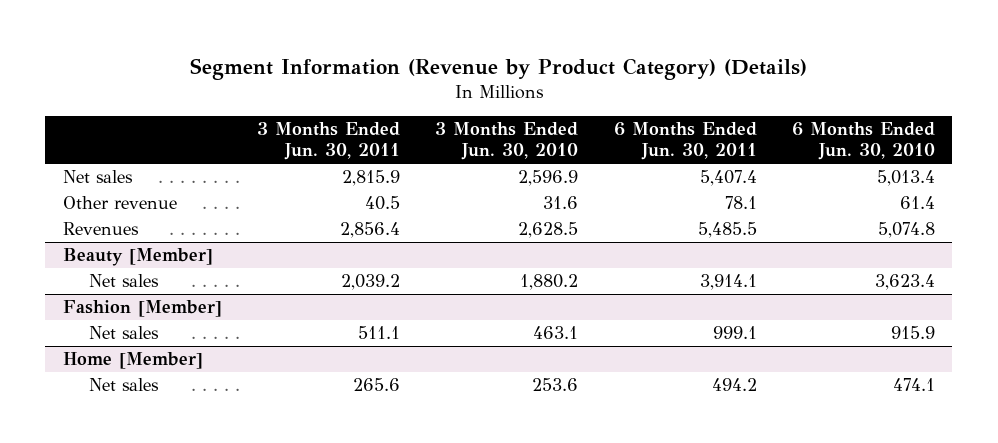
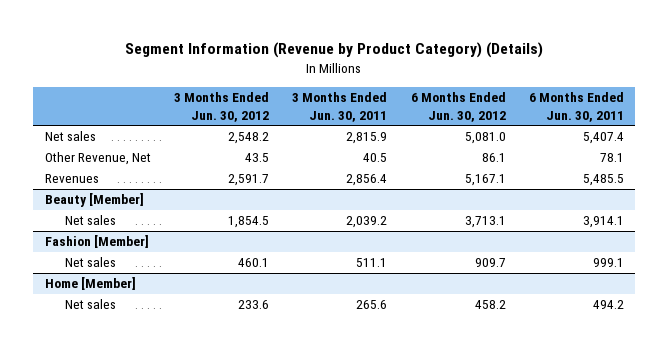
- | 3 Months Ended Jun. 30, 2011 | 3 Months Ended Jun. 30, 2010 | 6 Months Ended Jun. 30, 2011 | 6 Months Ended Jun. 30, 2010
+ | 3 Months Ended Jun. 30, 2012 | 3 Months Ended Jun. 30, 2011 | 6 Months Ended Jun. 30, 2012 | 6 Months Ended Jun. 30, 2011
- Other revenue | 40.5 | 31.6 | 78.1 | 61.4
+ Other Revenue, Net | 43.5 | 40.5 | 86.1 | 78.1

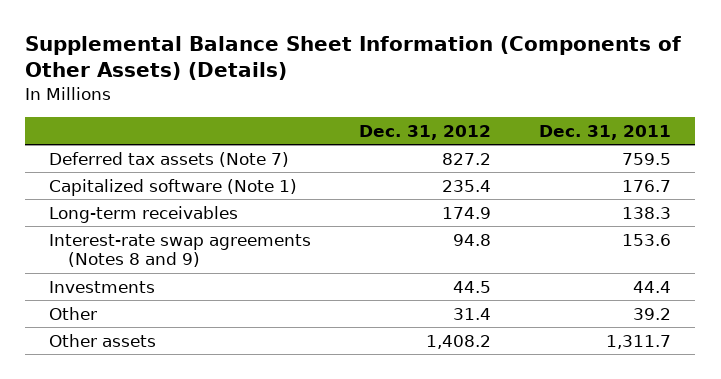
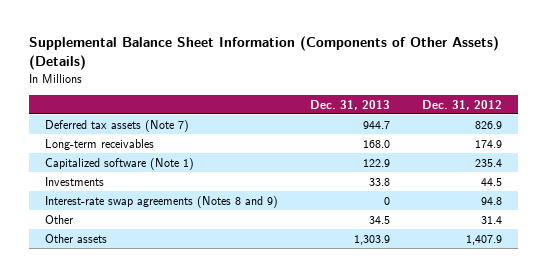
- | Dec. 31, 2012 | Dec. 31, 2011
+ | Dec. 31, 2013 | Dec. 31, 2012
- Deferred tax assets (Note 7) | 827.2 | 759.5
+ Deferred tax assets (Note 7) | 944.7 | 826.9
moved down: Capitalized software (Note 1) | 122.9 | 235.4
moved down: Interest-rate swap agreements (Notes 8 and 9) | 0 | 94.8
- Other assets | 1,408.2 | 1,311.7
+ Other assets | 1,303.9 | 1,407.9

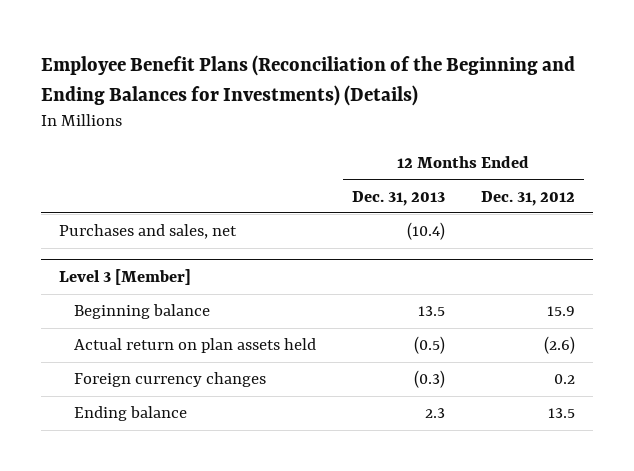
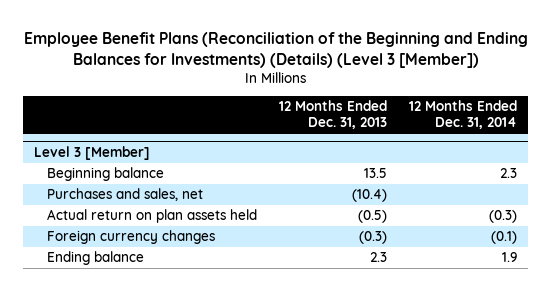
- Employee Benefit Plans (Reconciliation of the Beginning and Ending Balances for Investments) (Details)
+ Employee Benefit Plans (Reconciliation of the Beginning and Ending Balances for Investments) (Details) (Level 3 [Member])
- | 12 Months Ended Dec. 31, 2013 | 12 Months Ended Dec. 31, 2012
+ | 12 Months Ended Dec. 31, 2013 | 12 Months Ended Dec. 31, 2014
- Purchases and sales, net | (10.4) |
@ Level 3 [Member]
+ Purchases and sales, net | (10.4) |

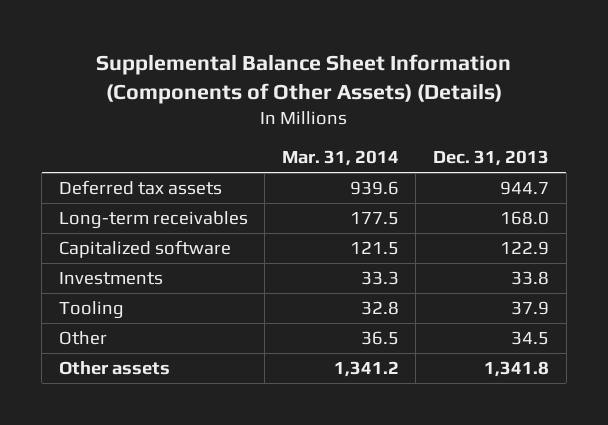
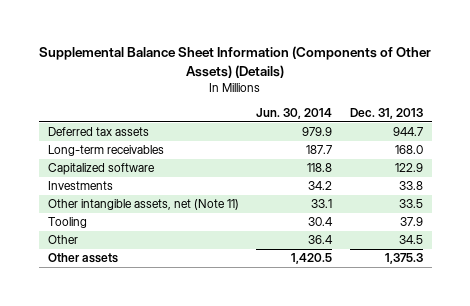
- | Mar. 31, 2014 | Dec. 31, 2013
+ | Jun. 30, 2014 | Dec. 31, 2013
+ Other intangible assets, net (Note 11) | 33.1 | 33.5
- Other assets | 1,341.2 | 1,341.8
+ Other assets | 1,420.5 | 1,375.3

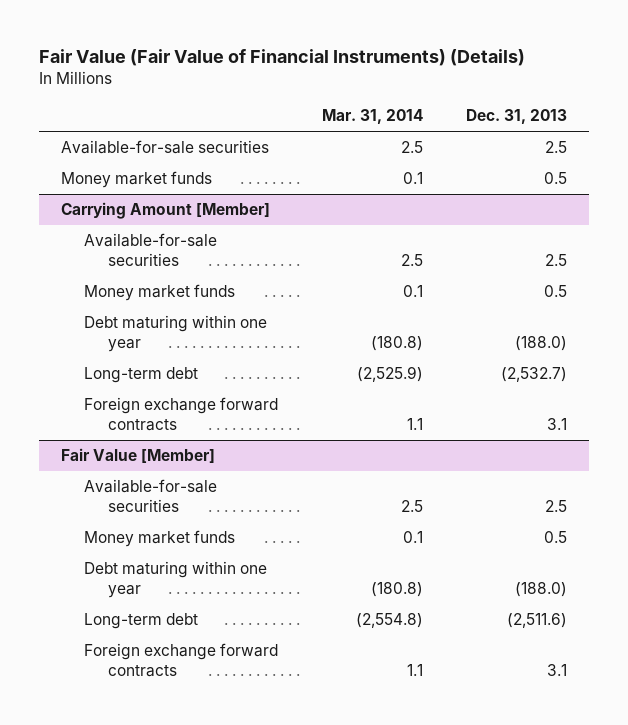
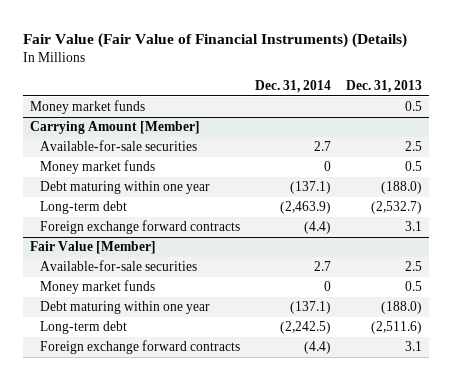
- | Mar. 31, 2014 | Dec. 31, 2013
+ | Dec. 31, 2014 | Dec. 31, 2013
- Available-for-sale securities | 2.5 | 2.5

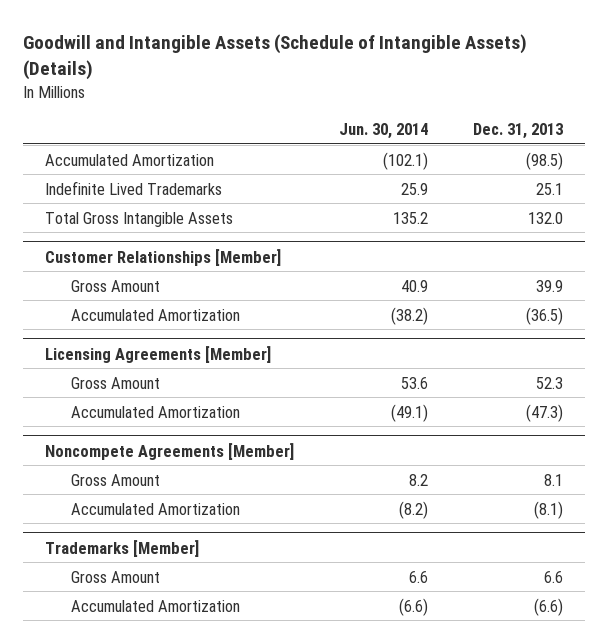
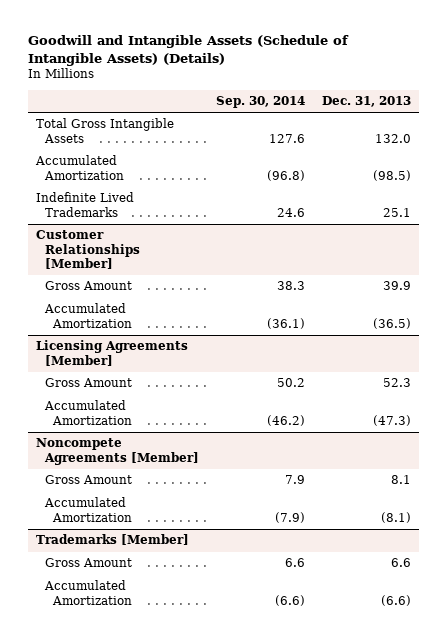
- | Jun. 30, 2014 | Dec. 31, 2013
+ | Sep. 30, 2014 | Dec. 31, 2013
moved up: Total Gross Intangible Assets | 127.6 | 132.0

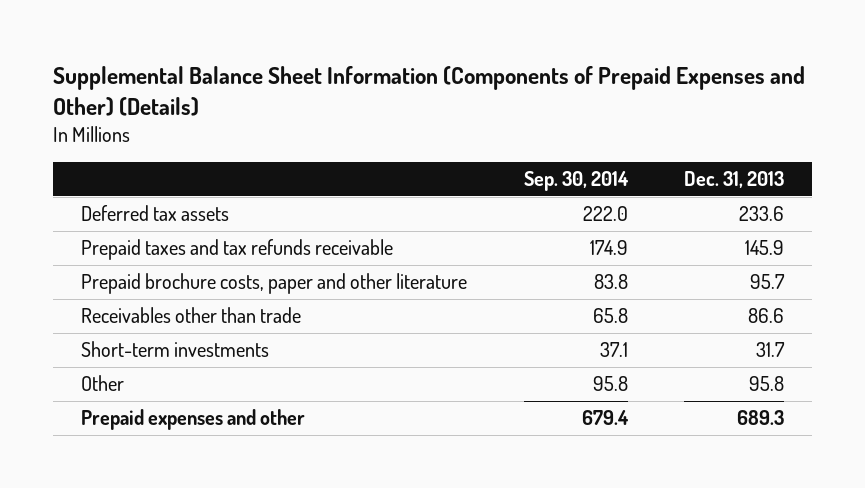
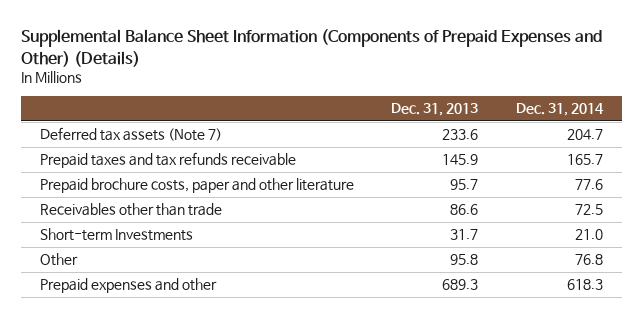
- | Sep. 30, 2014 | Dec. 31, 2013
+ | Dec. 31, 2013 | Dec. 31, 2014
- Deferred tax assets | 222.0 | 233.6
+ Deferred tax assets (Note 7) | 233.6 | 204.7
- Short-term investments | 37.1 | 31.7
+ Short-term Investments | 31.7 | 21.0

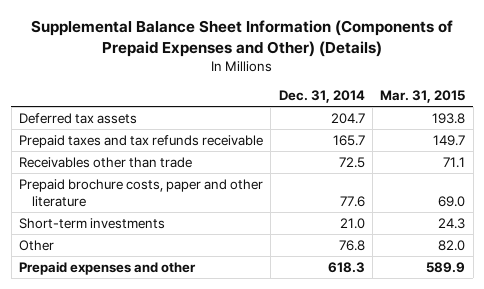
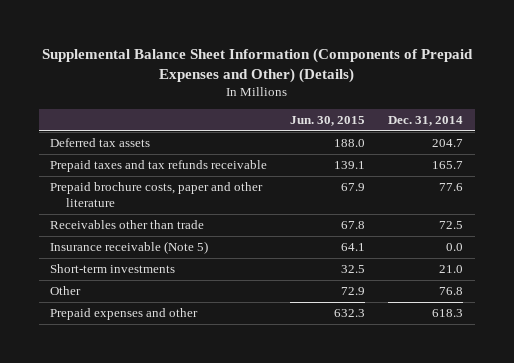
- | Dec. 31, 2014 | Mar. 31, 2015
+ | Jun. 30, 2015 | Dec. 31, 2014
moved down: Receivables other than trade | 67.8 | 72.5
+ Insurance receivable (Note 5) | 64.1 | 0.0

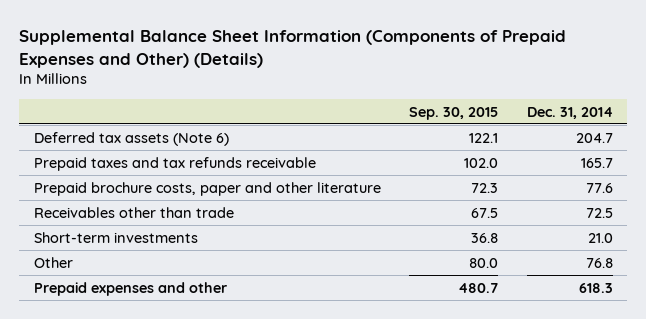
- | Jun. 30, 2015 | Dec. 31, 2014
+ | Sep. 30, 2015 | Dec. 31, 2014
- Deferred tax assets | 188.0 | 204.7
+ Deferred tax assets (Note 6) | 122.1 | 204.7
- Insurance receivable (Note 5) | 64.1 | 0.0

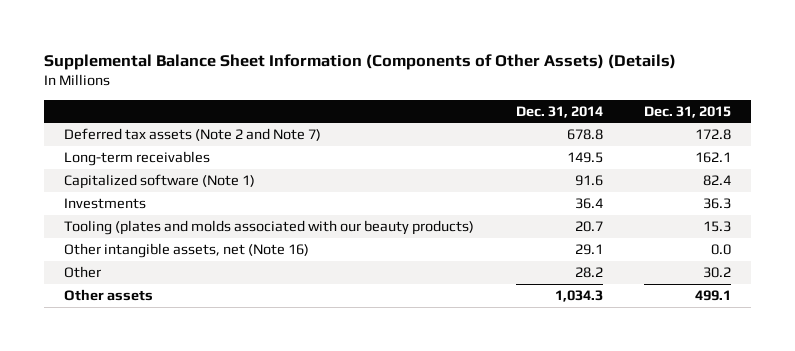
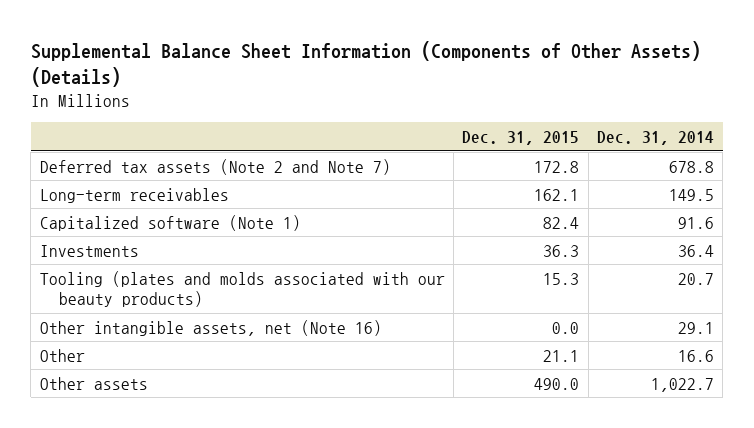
- | Dec. 31, 2014 | Dec. 31, 2015
+ | Dec. 31, 2015 | Dec. 31, 2014
- Other | 28.2 | 30.2
- Other assets | 1,034.3 | 499.1
+ Other | 21.1 | 16.6
+ Other assets | 490.0 | 1,022.7

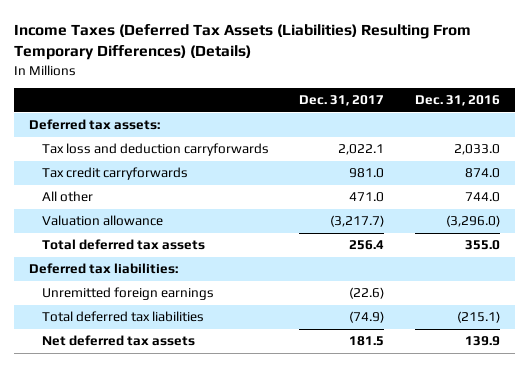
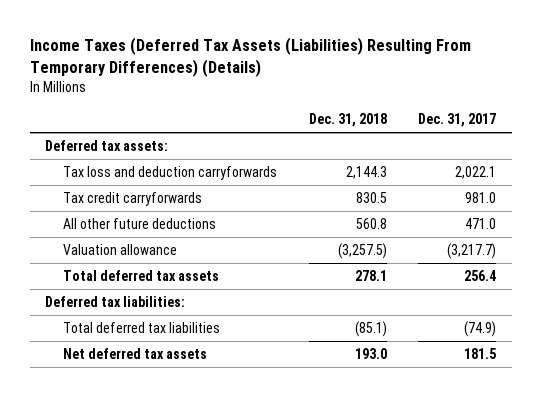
- | Dec. 31, 2017 | Dec. 31, 2016
+ | Dec. 31, 2018 | Dec. 31, 2017
- All other | 471.0 | 744.0
+ All other future deductions | 560.8 | 471.0
- Unremitted foreign earnings | (22.6) |

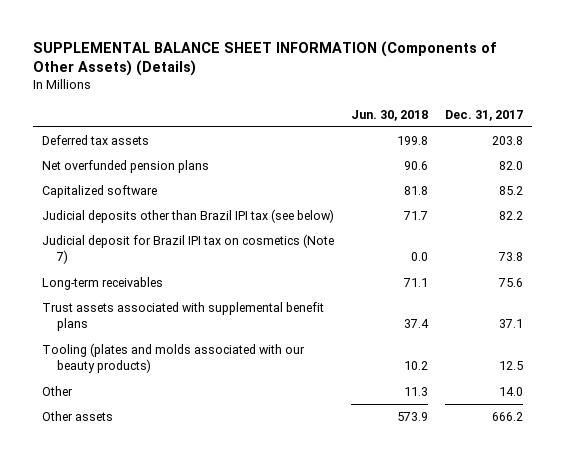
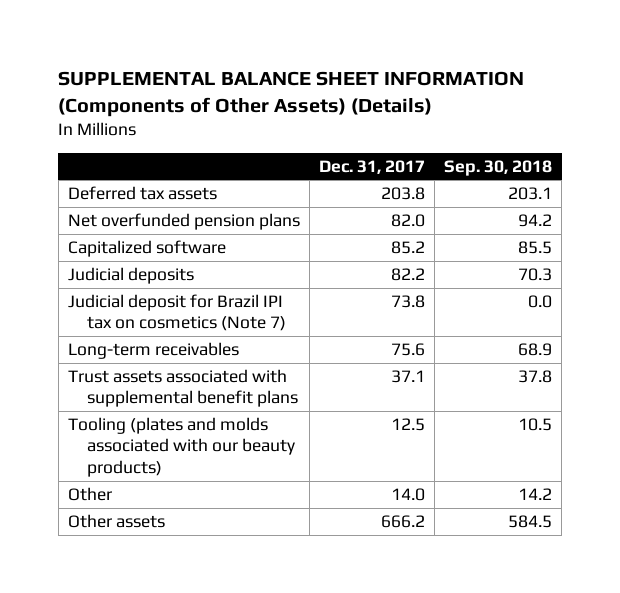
- | Jun. 30, 2018 | Dec. 31, 2017
+ | Dec. 31, 2017 | Sep. 30, 2018
- Judicial deposits other than Brazil IPI tax (see below) | 71.7 | 82.2
+ Judicial deposits | 82.2 | 70.3

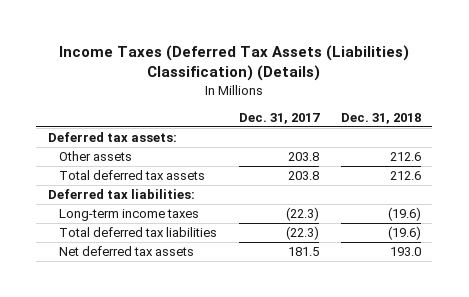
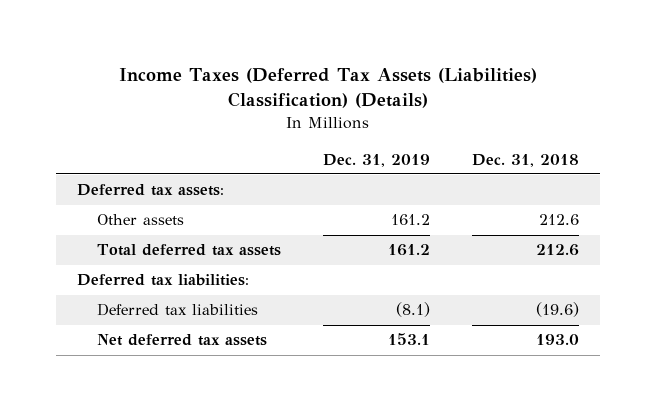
- | Dec. 31, 2017 | Dec. 31, 2018
+ | Dec. 31, 2019 | Dec. 31, 2018
- Long-term income taxes | (22.3) | (19.6)
- Total deferred tax liabilities | (22.3) | (19.6)
+ Deferred tax liabilities | (8.1) | (19.6)

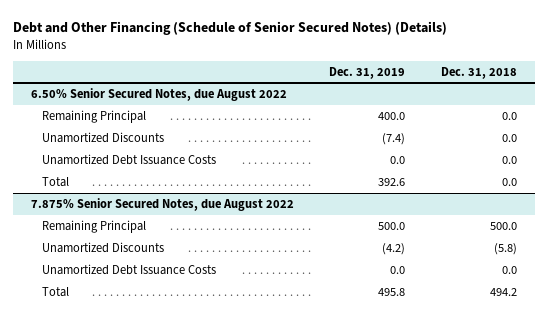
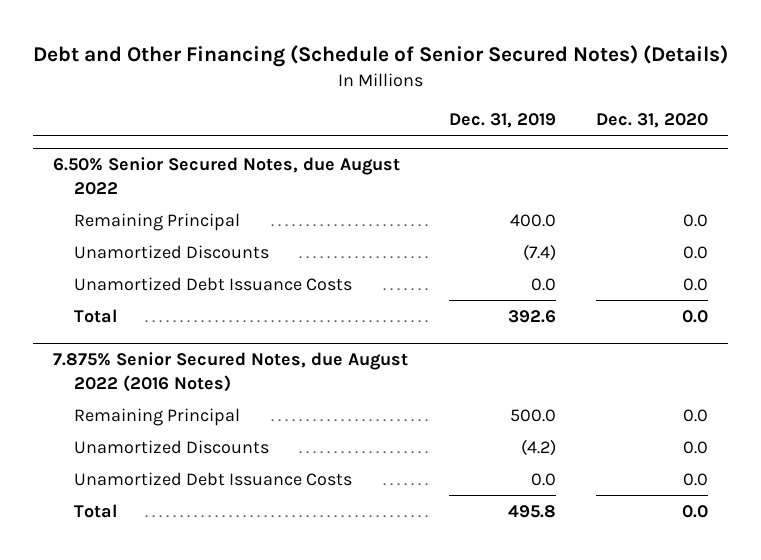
- | Dec. 31, 2019 | Dec. 31, 2018
+ | Dec. 31, 2019 | Dec. 31, 2020
- 7.875% Senior Secured Notes, due August 2022
+ 7.875% Senior Secured Notes, due August 2022 (2016 Notes)

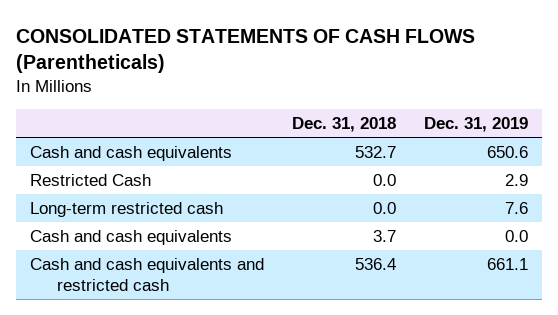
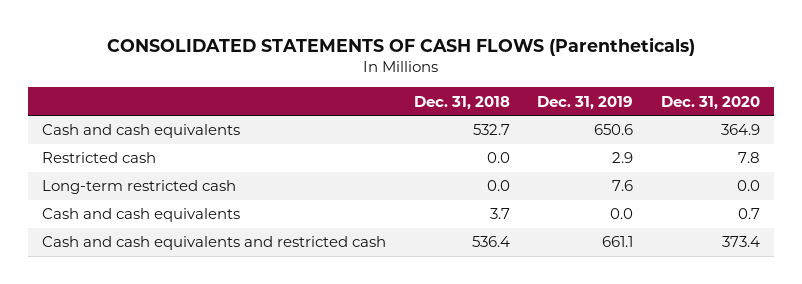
- | Dec. 31, 2018 | Dec. 31, 2019
+ | Dec. 31, 2018 | Dec. 31, 2019 | Dec. 31, 2020
- Restricted Cash | 0.0 | 2.9
+ Restricted cash | 0.0 | 2.9 | 7.8

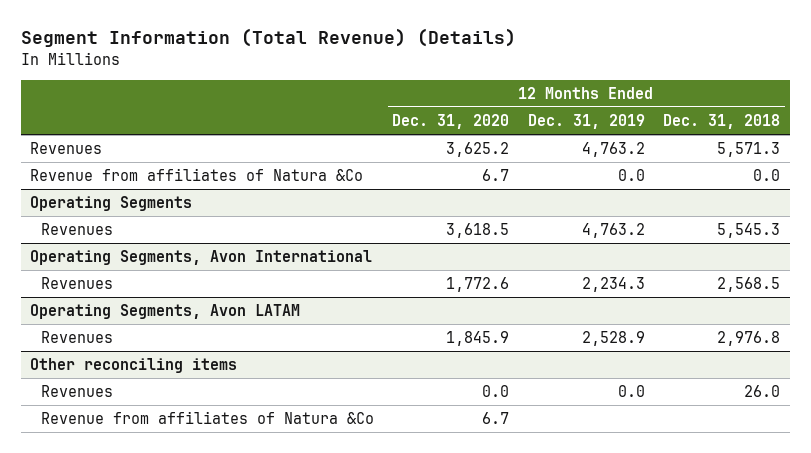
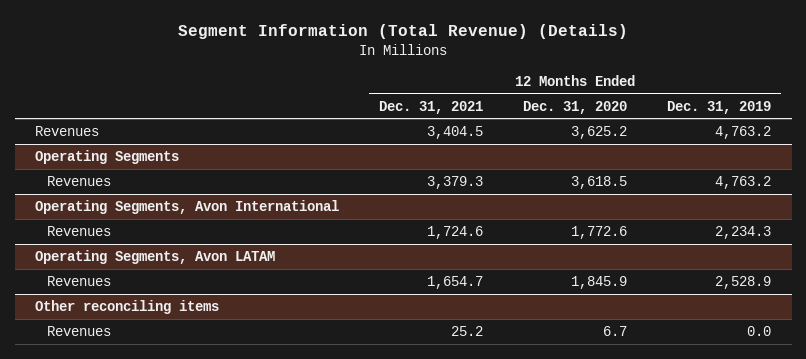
- | 12 Months Ended Dec. 31, 2020 | 12 Months Ended Dec. 31, 2019 | 12 Months Ended Dec. 31, 2018
+ | 12 Months Ended Dec. 31, 2021 | 12 Months Ended Dec. 31, 2020 | 12 Months Ended Dec. 31, 2019
- Revenue from affiliates of Natura &Co | 6.7 | 0.0 | 0.0
@ Other reconciling items
- Revenues | 0.0 | 0.0 | 26.0
- Revenue from affiliates of Natura &Co | 6.7 | |
+ Revenues | 25.2 | 6.7 | 0.0

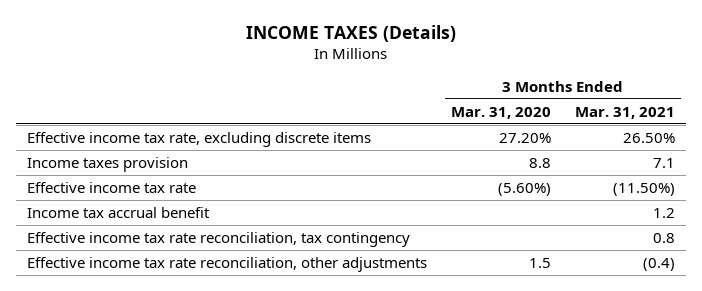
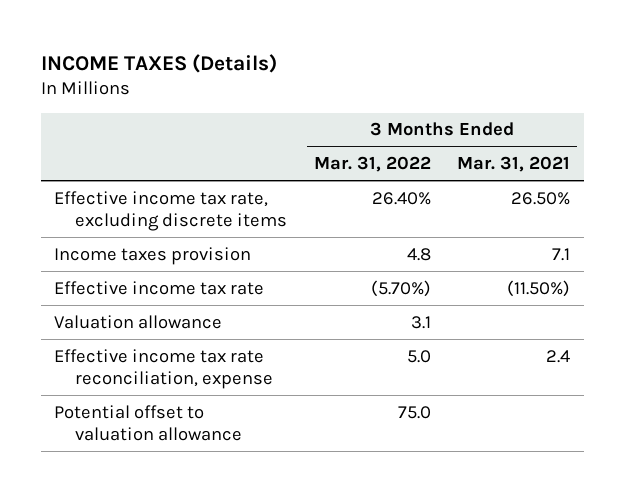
- | 3 Months Ended Mar. 31, 2020 | 3 Months Ended Mar. 31, 2021
+ | 3 Months Ended Mar. 31, 2022 | 3 Months Ended Mar. 31, 2021
- Income tax accrual benefit | | 1.2
- Effective income tax rate reconciliation, tax contingency | | 0.8
- Effective income tax rate reconciliation, other adjustments | 1.5 | (0.4)
+ Valuation allowance | 3.1 |
+ Effective income tax rate reconciliation, expense | 5.0 | 2.4
+ Potential offset to valuation allowance | 75.0 |

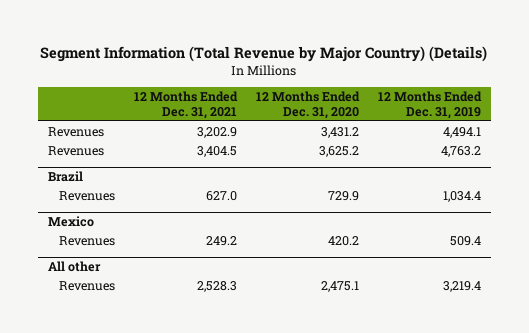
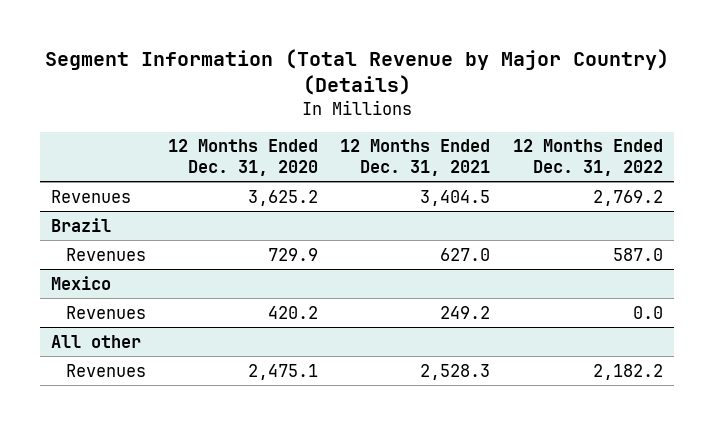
- | 12 Months Ended Dec. 31, 2021 | 12 Months Ended Dec. 31, 2020 | 12 Months Ended Dec. 31, 2019
+ | 12 Months Ended Dec. 31, 2020 | 12 Months Ended Dec. 31, 2021 | 12 Months Ended Dec. 31, 2022
- Revenues | 3,202.9 | 3,431.2 | 4,494.1

